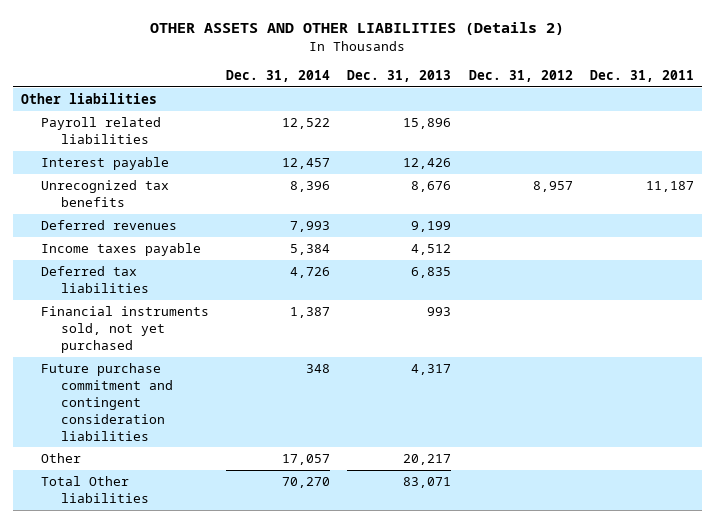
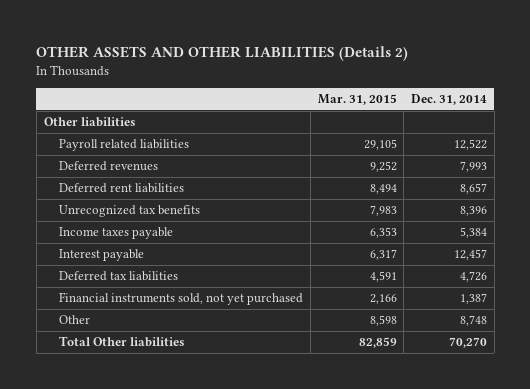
- | Dec. 31, 2014 | Dec. 31, 2013 | Dec. 31, 2012 | Dec. 31, 2011
+ | Mar. 31, 2015 | Dec. 31, 2014
+ Deferred rent liabilities | 8,494 | 8,657
moved down: Unrecognized tax benefits | 7,983 | 8,396
moved down: Interest payable | 6,317 | 12,457
- Future purchase commitment and contingent consideration liabilities | 348 | 4,317 | |
- Other | 17,057 | 20,217 | |
+ Other | 8,598 | 8,748

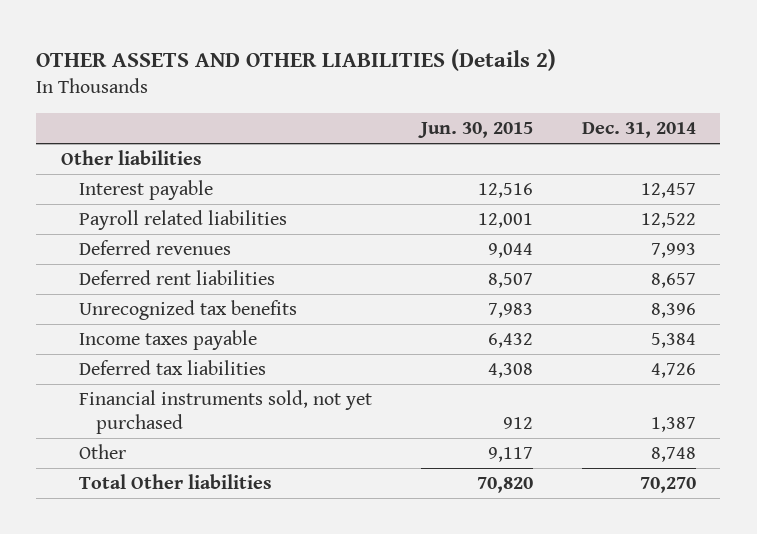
- | Mar. 31, 2015 | Dec. 31, 2014
+ | Jun. 30, 2015 | Dec. 31, 2014
moved up: Interest payable | 12,516 | 12,457

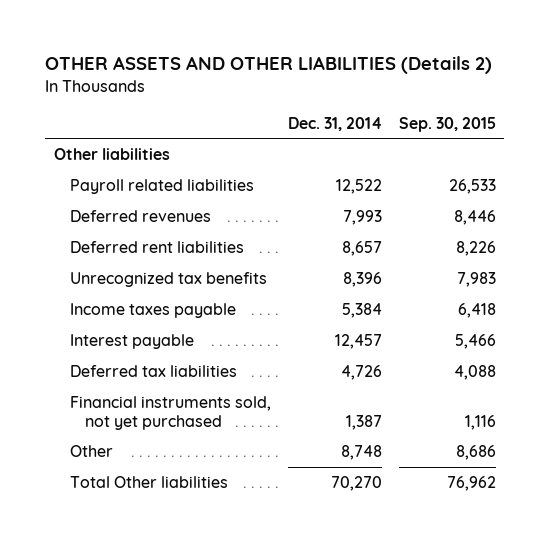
- | Jun. 30, 2015 | Dec. 31, 2014
+ | Dec. 31, 2014 | Sep. 30, 2015
moved down: Interest payable | 12,457 | 5,466

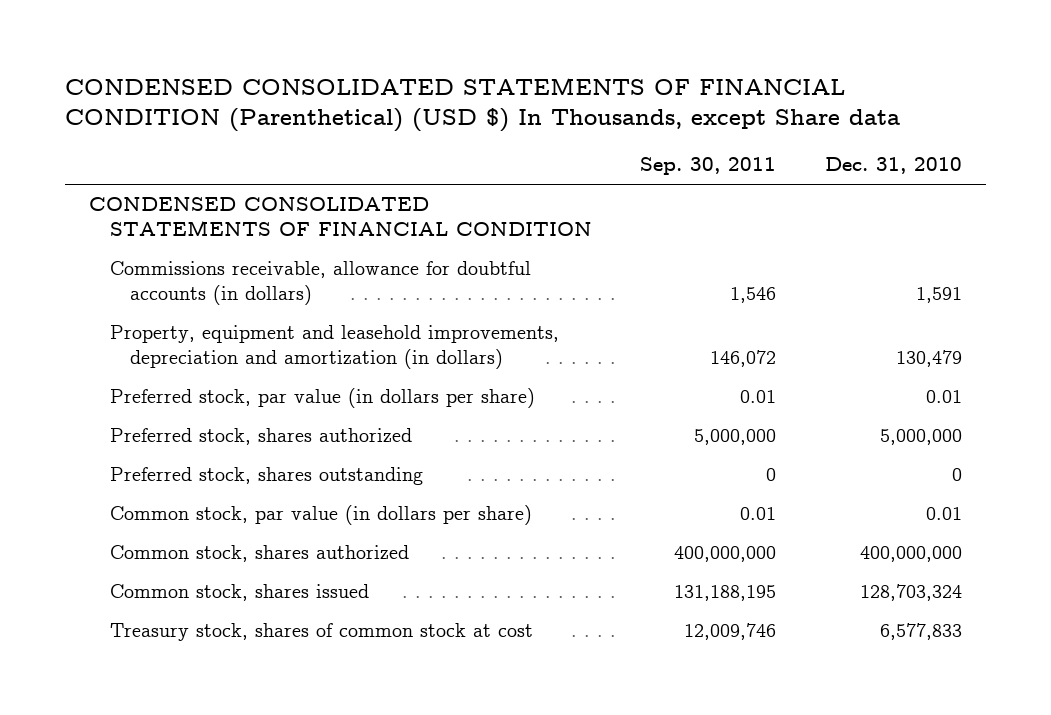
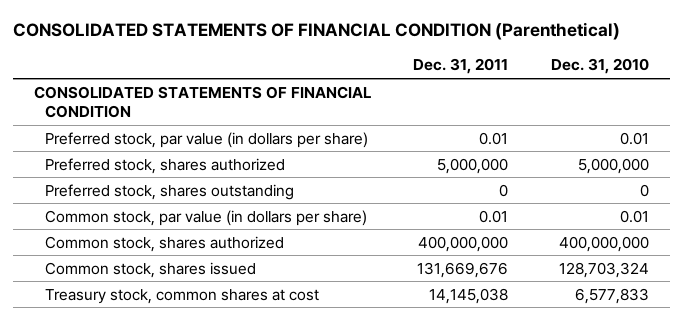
- CONDENSED CONSOLIDATED STATEMENTS OF FINANCIAL CONDITION (Parenthetical) (USD $) In Thousands, except Share data
+ CONSOLIDATED STATEMENTS OF FINANCIAL CONDITION (Parenthetical)
- | Sep. 30, 2011 | Dec. 31, 2010
+ | Dec. 31, 2011 | Dec. 31, 2010
- CONDENSED CONSOLIDATED STATEMENTS OF FINANCIAL CONDITION
- Commissions receivable, allowance for doubtful accounts (in dollars) | 1,546 | 1,591
- Property, equipment and leasehold improvements, depreciation and amortization (in dollars) | 146,072 | 130,479
+ CONSOLIDATED STATEMENTS OF FINANCIAL CONDITION
- Treasury stock, shares of common stock at cost | 12,009,746 | 6,577,833
+ Treasury stock, common shares at cost | 14,145,038 | 6,577,833

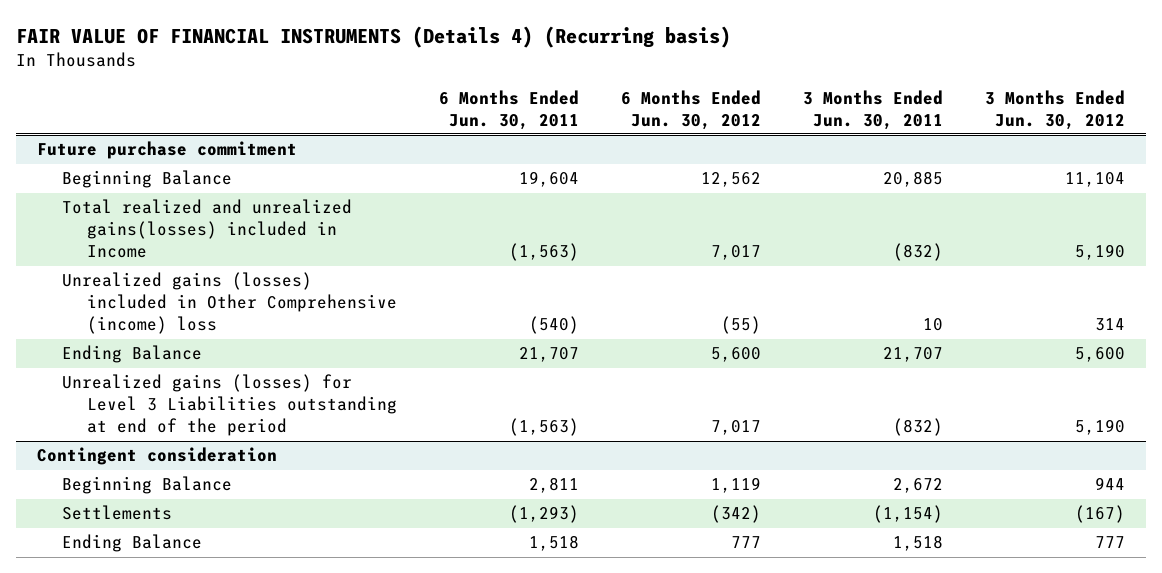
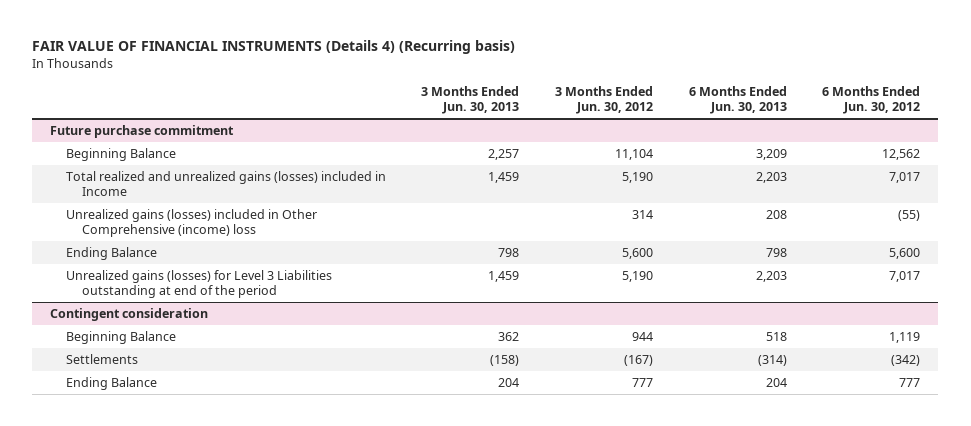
- | 6 Months Ended Jun. 30, 2011 | 6 Months Ended Jun. 30, 2012 | 3 Months Ended Jun. 30, 2011 | 3 Months Ended Jun. 30, 2012
+ | 3 Months Ended Jun. 30, 2013 | 3 Months Ended Jun. 30, 2012 | 6 Months Ended Jun. 30, 2013 | 6 Months Ended Jun. 30, 2012
@ Future purchase commitment
- Total realized and unrealized gains(losses) included in Income | (1,563) | 7,017 | (832) | 5,190
+ Total realized and unrealized gains (losses) included in Income | 1,459 | 5,190 | 2,203 | 7,017

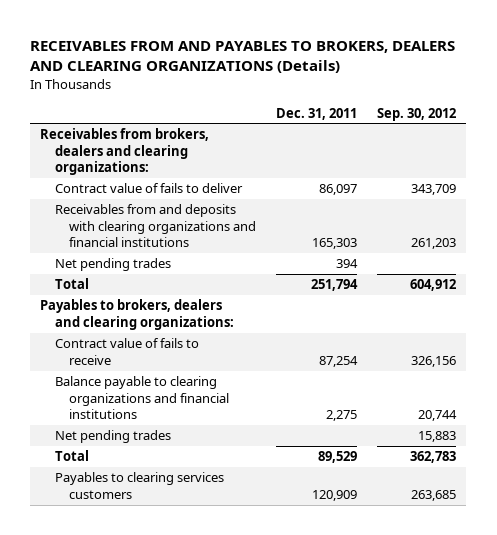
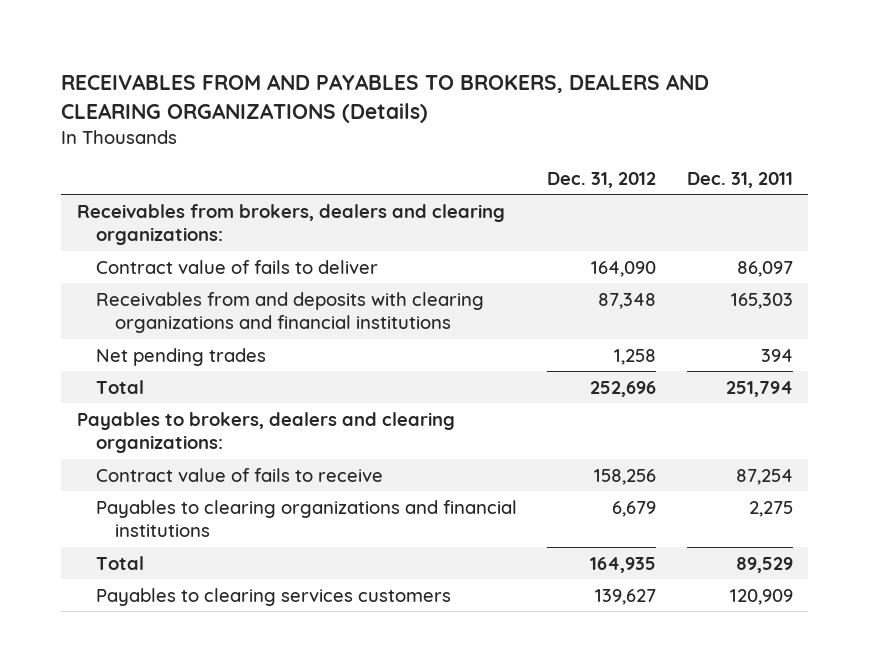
- | Dec. 31, 2011 | Sep. 30, 2012
+ | Dec. 31, 2012 | Dec. 31, 2011
- Balance payable to clearing organizations and financial institutions | 2,275 | 20,744
- Net pending trades | | 15,883
+ Payables to clearing organizations and financial institutions | 6,679 | 2,275

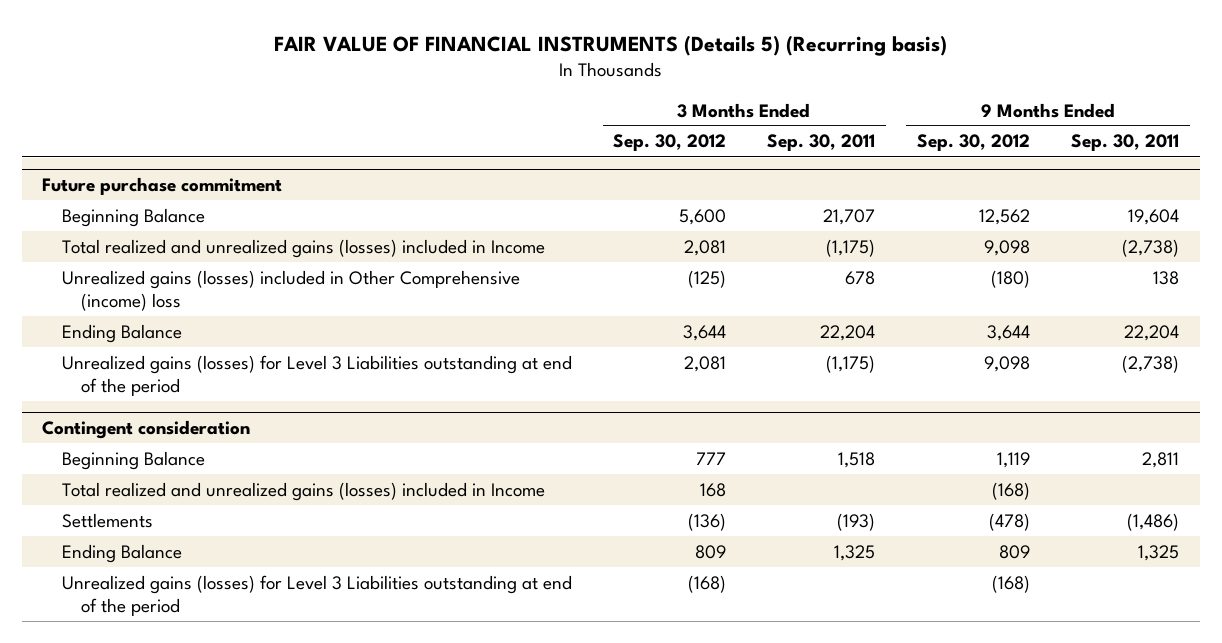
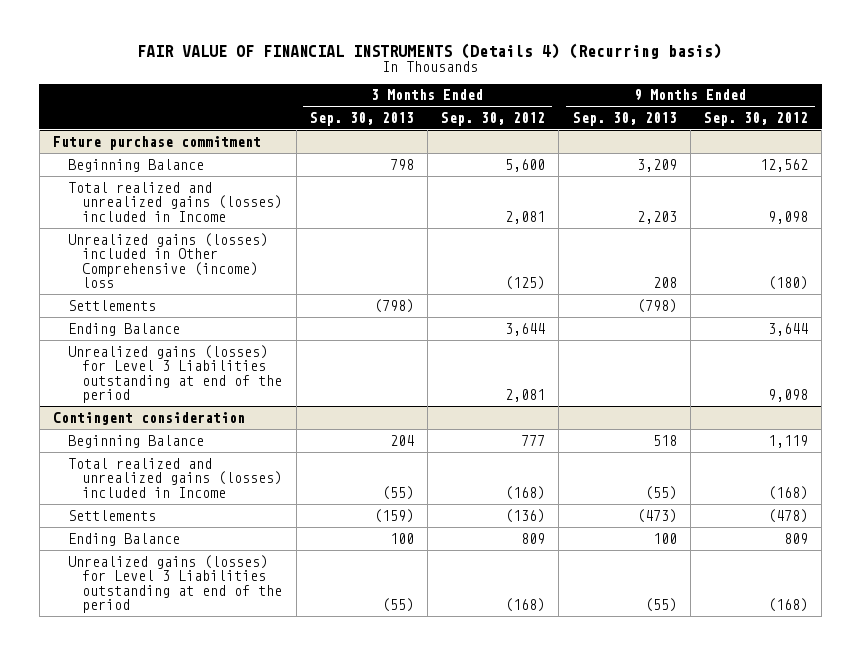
- FAIR VALUE OF FINANCIAL INSTRUMENTS (Details 5) (Recurring basis)
+ FAIR VALUE OF FINANCIAL INSTRUMENTS (Details 4) (Recurring basis)
- | 3 Months Ended Sep. 30, 2012 | 3 Months Ended Sep. 30, 2011 | 9 Months Ended Sep. 30, 2012 | 9 Months Ended Sep. 30, 2011
+ | 3 Months Ended Sep. 30, 2013 | 3 Months Ended Sep. 30, 2012 | 9 Months Ended Sep. 30, 2013 | 9 Months Ended Sep. 30, 2012
@ Future purchase commitment
+ Settlements | (798) | | (798) |
@ Contingent consideration
- Total realized and unrealized gains (losses) included in Income | 168 | | (168) |
+ Total realized and unrealized gains (losses) included in Income | (55) | (168) | (55) | (168)

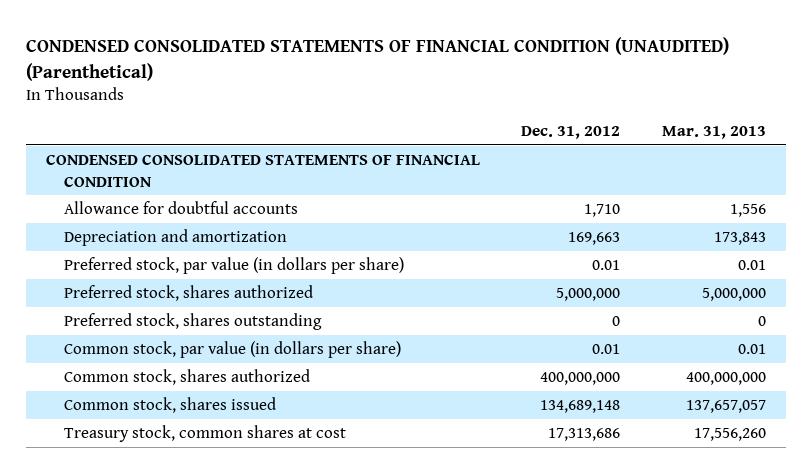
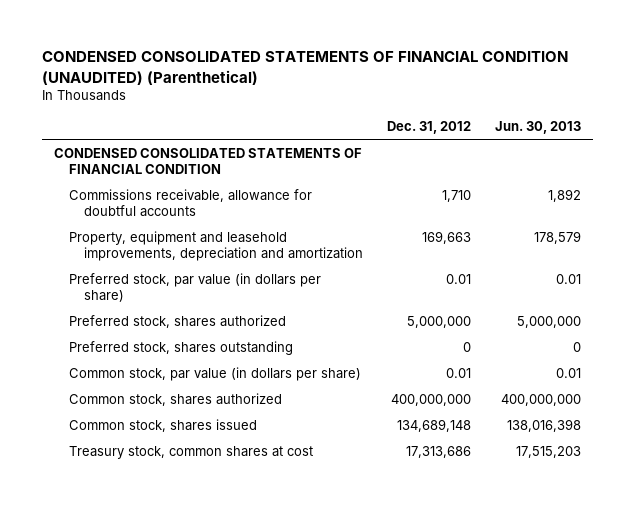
- | Dec. 31, 2012 | Mar. 31, 2013
+ | Dec. 31, 2012 | Jun. 30, 2013
- Allowance for doubtful accounts | 1,710 | 1,556
- Depreciation and amortization | 169,663 | 173,843
+ Commissions receivable, allowance for doubtful accounts | 1,710 | 1,892
+ Property, equipment and leasehold improvements, depreciation and amortization | 169,663 | 178,579

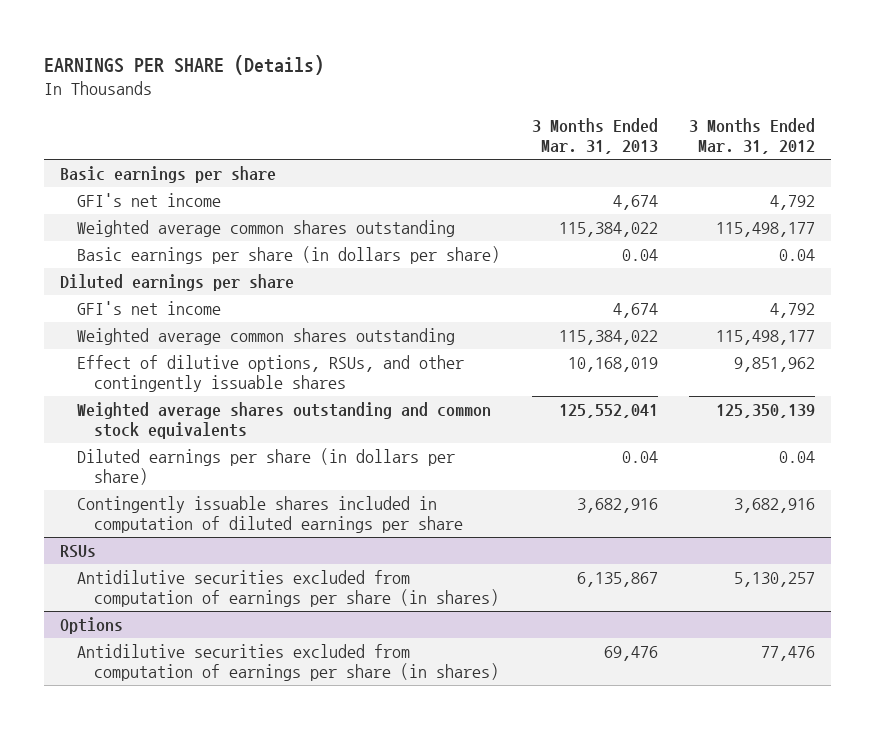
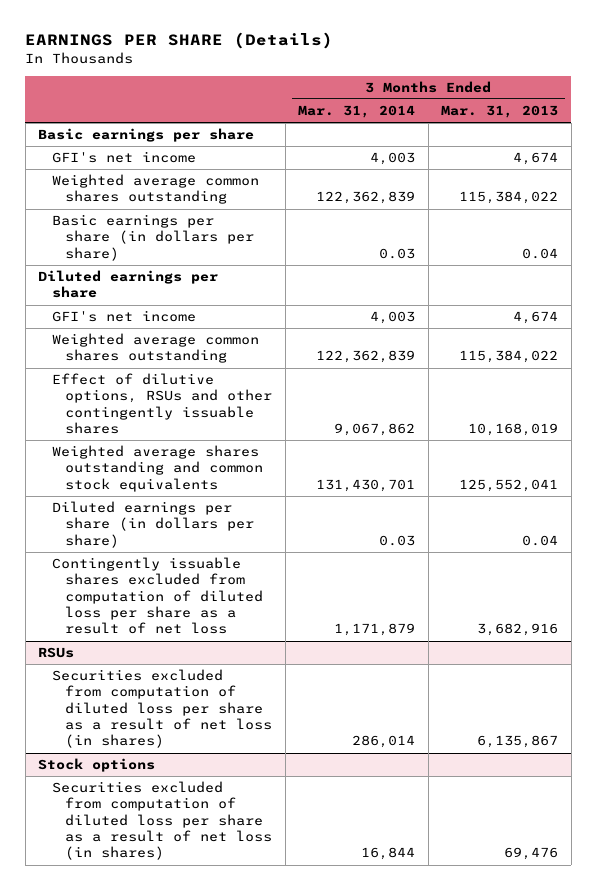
- | 3 Months Ended Mar. 31, 2013 | 3 Months Ended Mar. 31, 2012
+ | 3 Months Ended Mar. 31, 2014 | 3 Months Ended Mar. 31, 2013
- Effect of dilutive options, RSUs, and other contingently issuable shares | 10,168,019 | 9,851,962
+ Effect of dilutive options, RSUs and other contingently issuable shares | 9,067,862 | 10,168,019
- Contingently issuable shares included in computation of diluted earnings per share | 3,682,916 | 3,682,916
+ Contingently issuable shares excluded from computation of diluted loss per share as a result of net loss | 1,171,879 | 3,682,916
@ RSUs
- Antidilutive securities excluded from computation of earnings per share (in shares) | 6,135,867 | 5,130,257
- Options
- Antidilutive securities excluded from computation of earnings per share (in shares) | 69,476 | 77,476
@ RSUs
+ Securities excluded from computation of diluted loss per share as a result of net loss (in shares) | 286,014 | 6,135,867
+ Stock options
+ Securities excluded from computation of diluted loss per share as a result of net loss (in shares) | 16,844 | 69,476

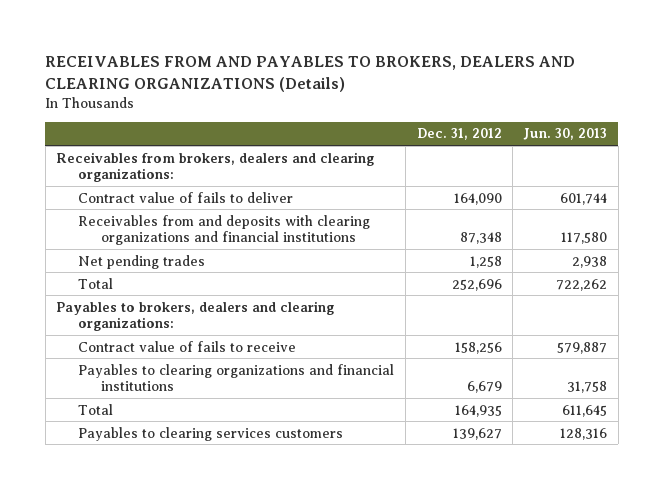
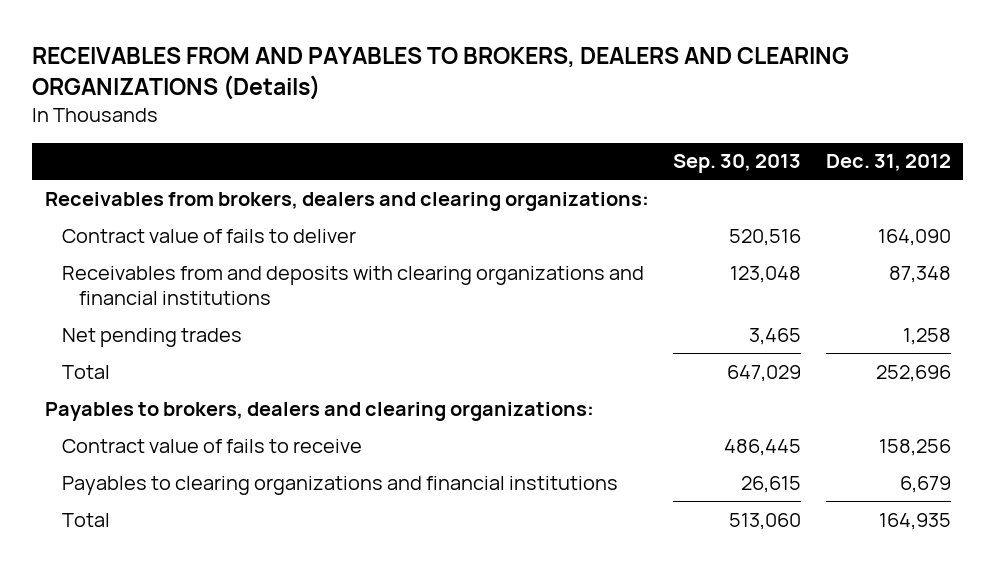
- | Dec. 31, 2012 | Jun. 30, 2013
+ | Sep. 30, 2013 | Dec. 31, 2012
- Payables to clearing services customers | 139,627 | 128,316

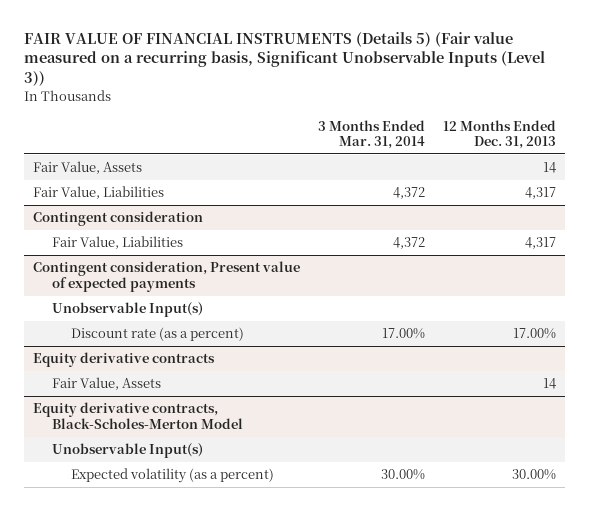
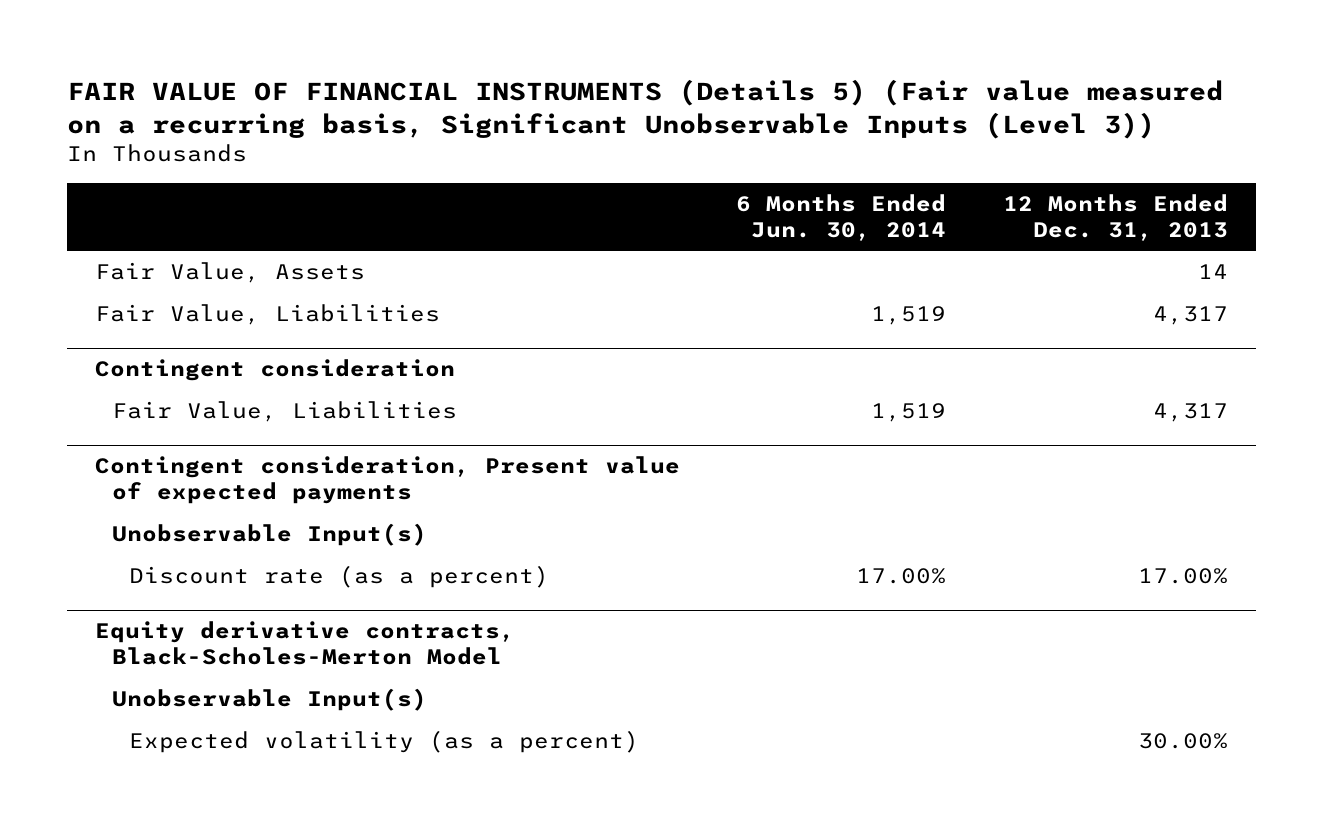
- | 3 Months Ended Mar. 31, 2014 | 12 Months Ended Dec. 31, 2013
+ | 6 Months Ended Jun. 30, 2014 | 12 Months Ended Dec. 31, 2013
- Equity derivative contracts
- Fair Value, Assets | | 14

